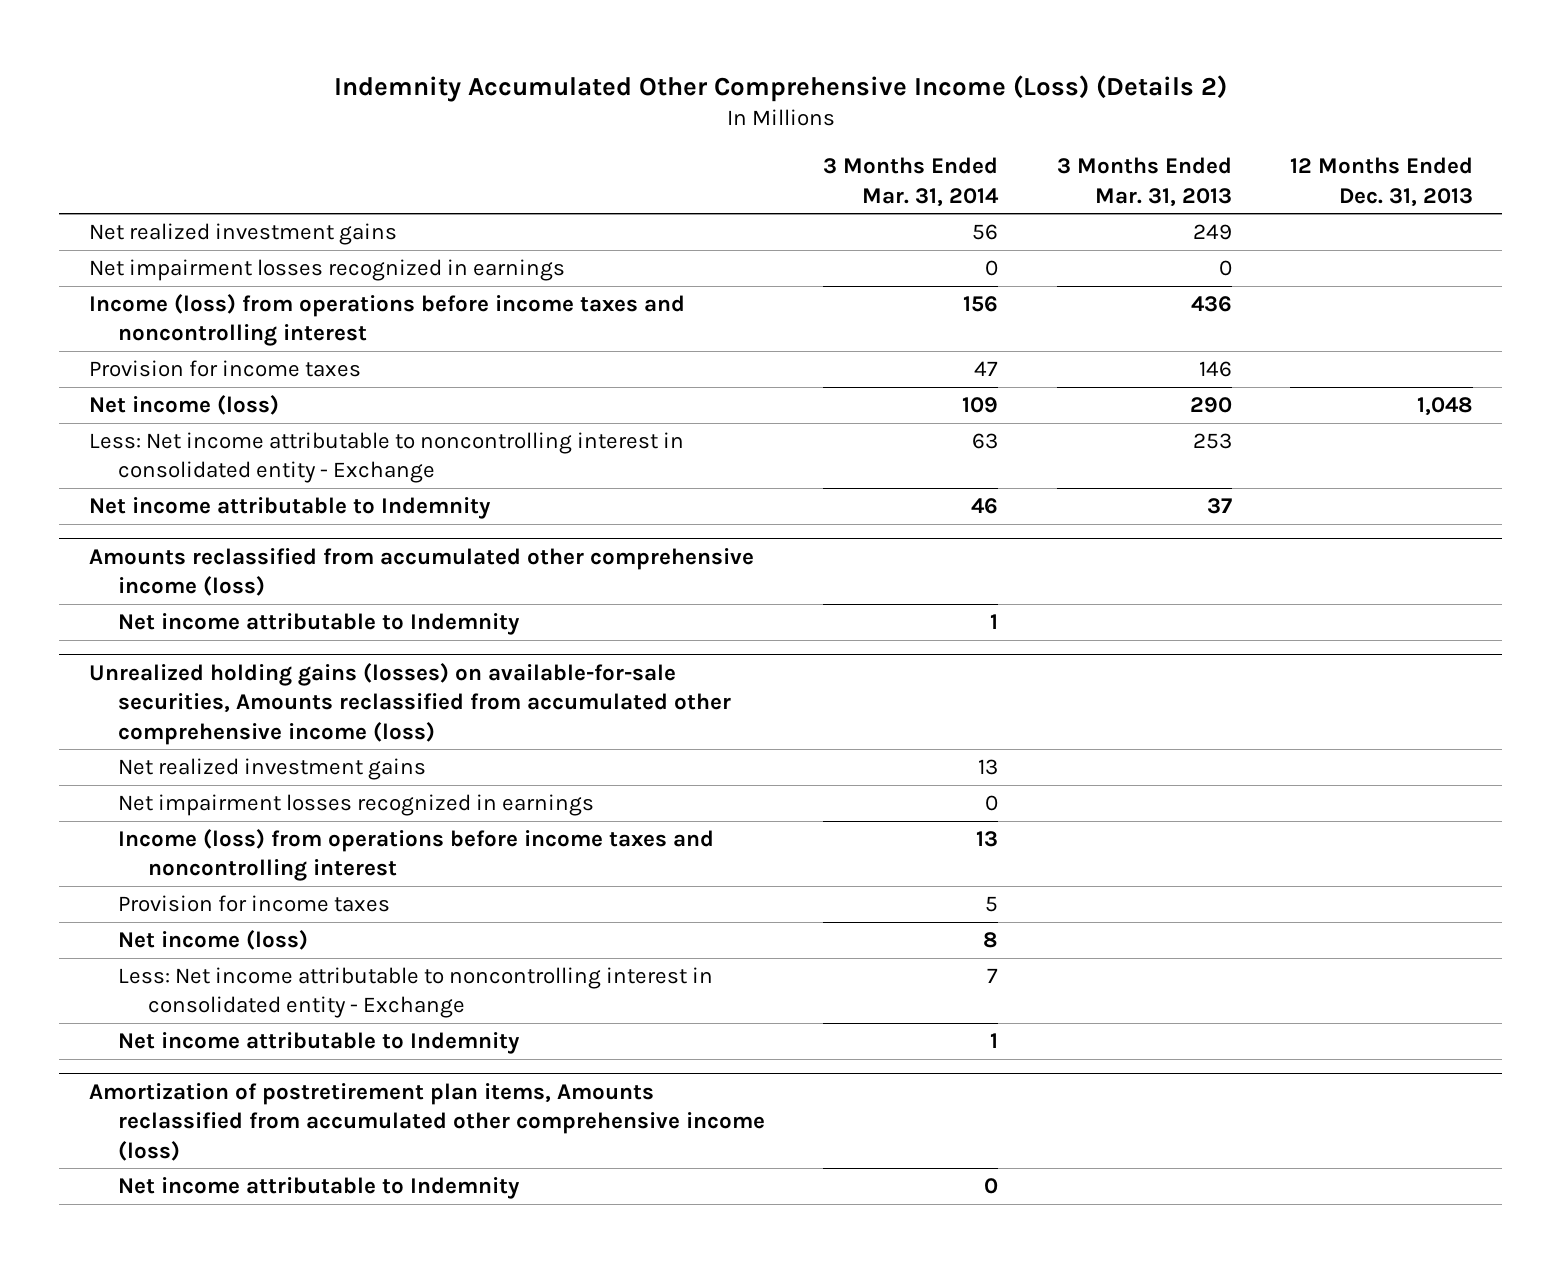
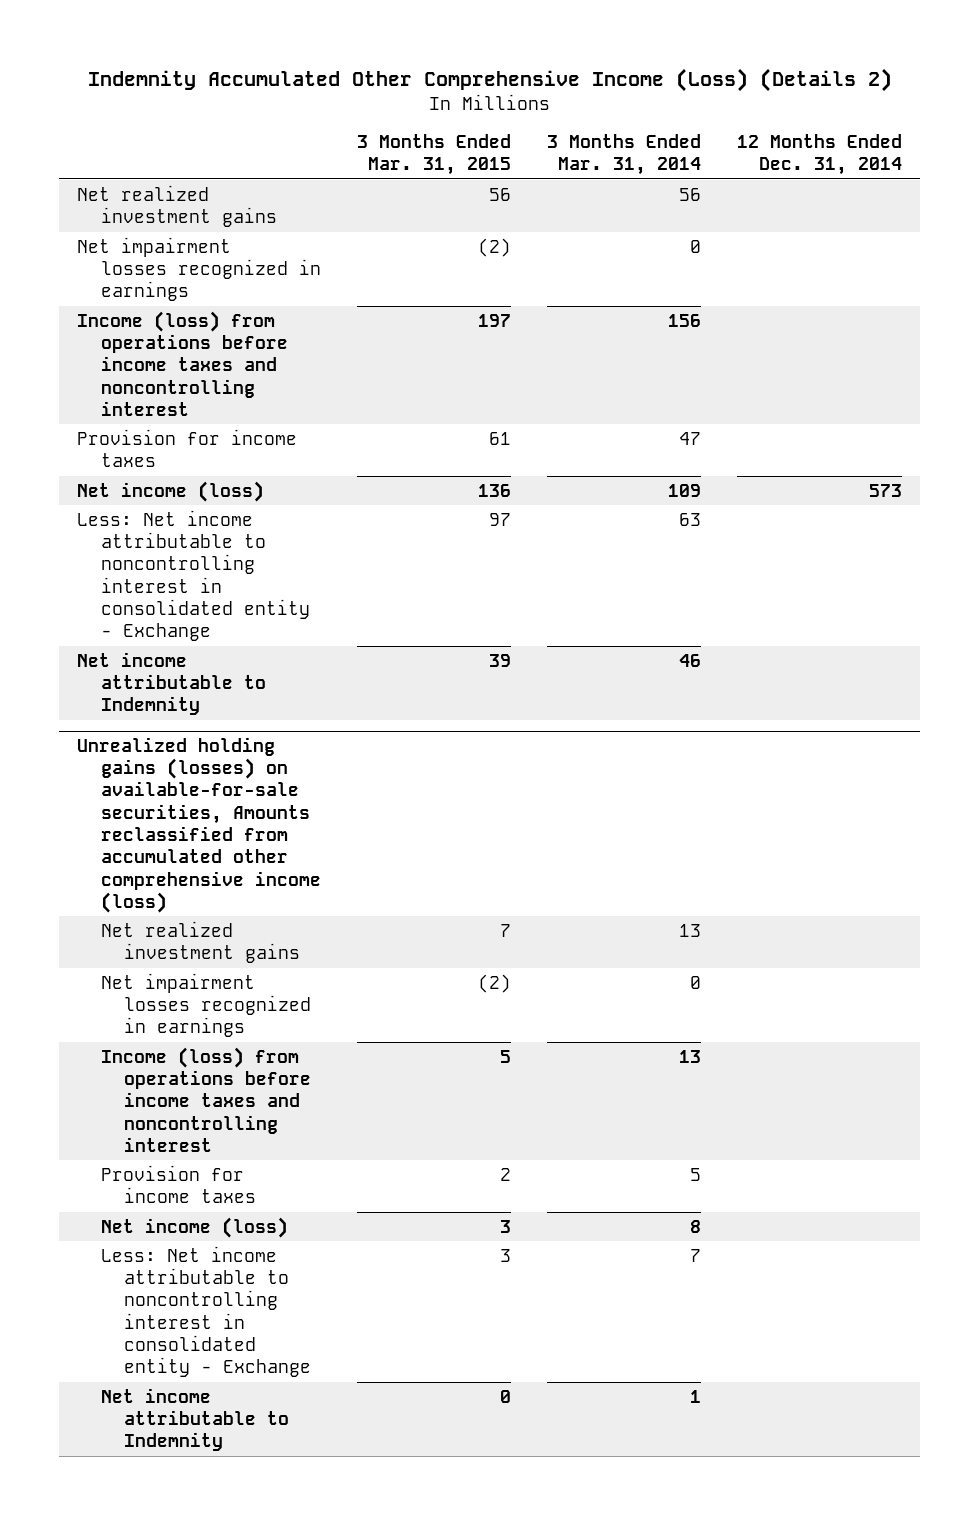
- | 3 Months Ended Mar. 31, 2014 | 3 Months Ended Mar. 31, 2013 | 12 Months Ended Dec. 31, 2013
+ | 3 Months Ended Mar. 31, 2015 | 3 Months Ended Mar. 31, 2014 | 12 Months Ended Dec. 31, 2014
- Amounts reclassified from accumulated other comprehensive income (loss)
- Net income attributable to Indemnity | 1 | |
- Amortization of postretirement plan items, Amounts reclassified from accumulated other comprehensive income (loss)
- Net income attributable to Indemnity | 0 | |

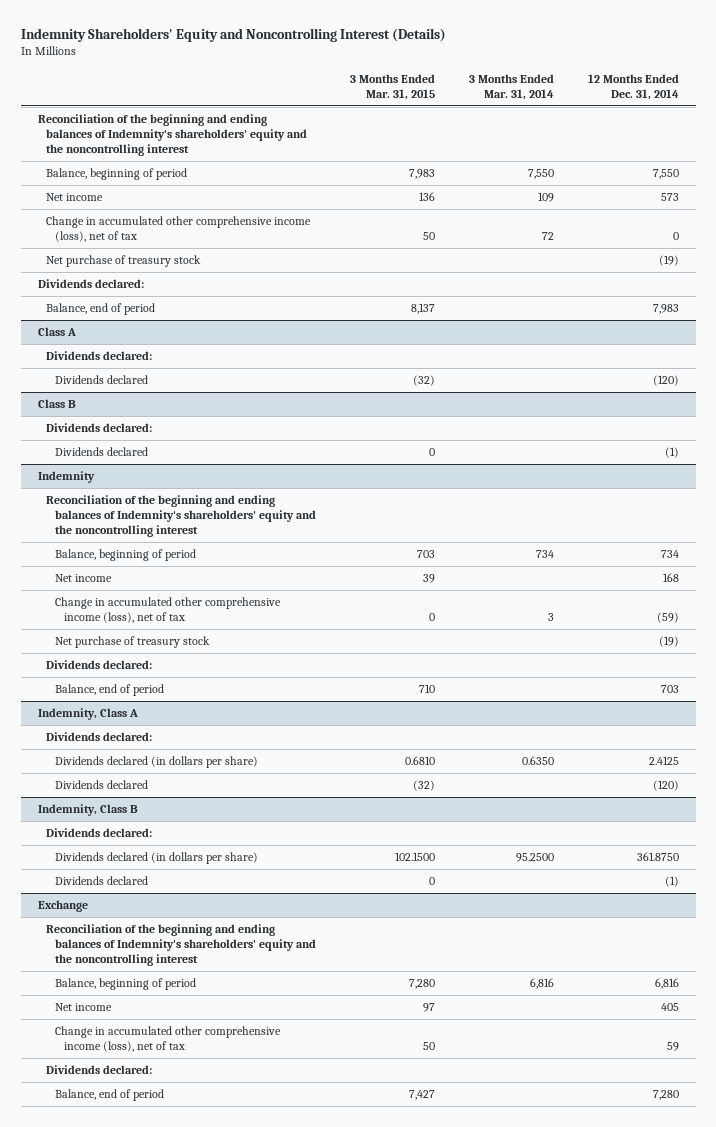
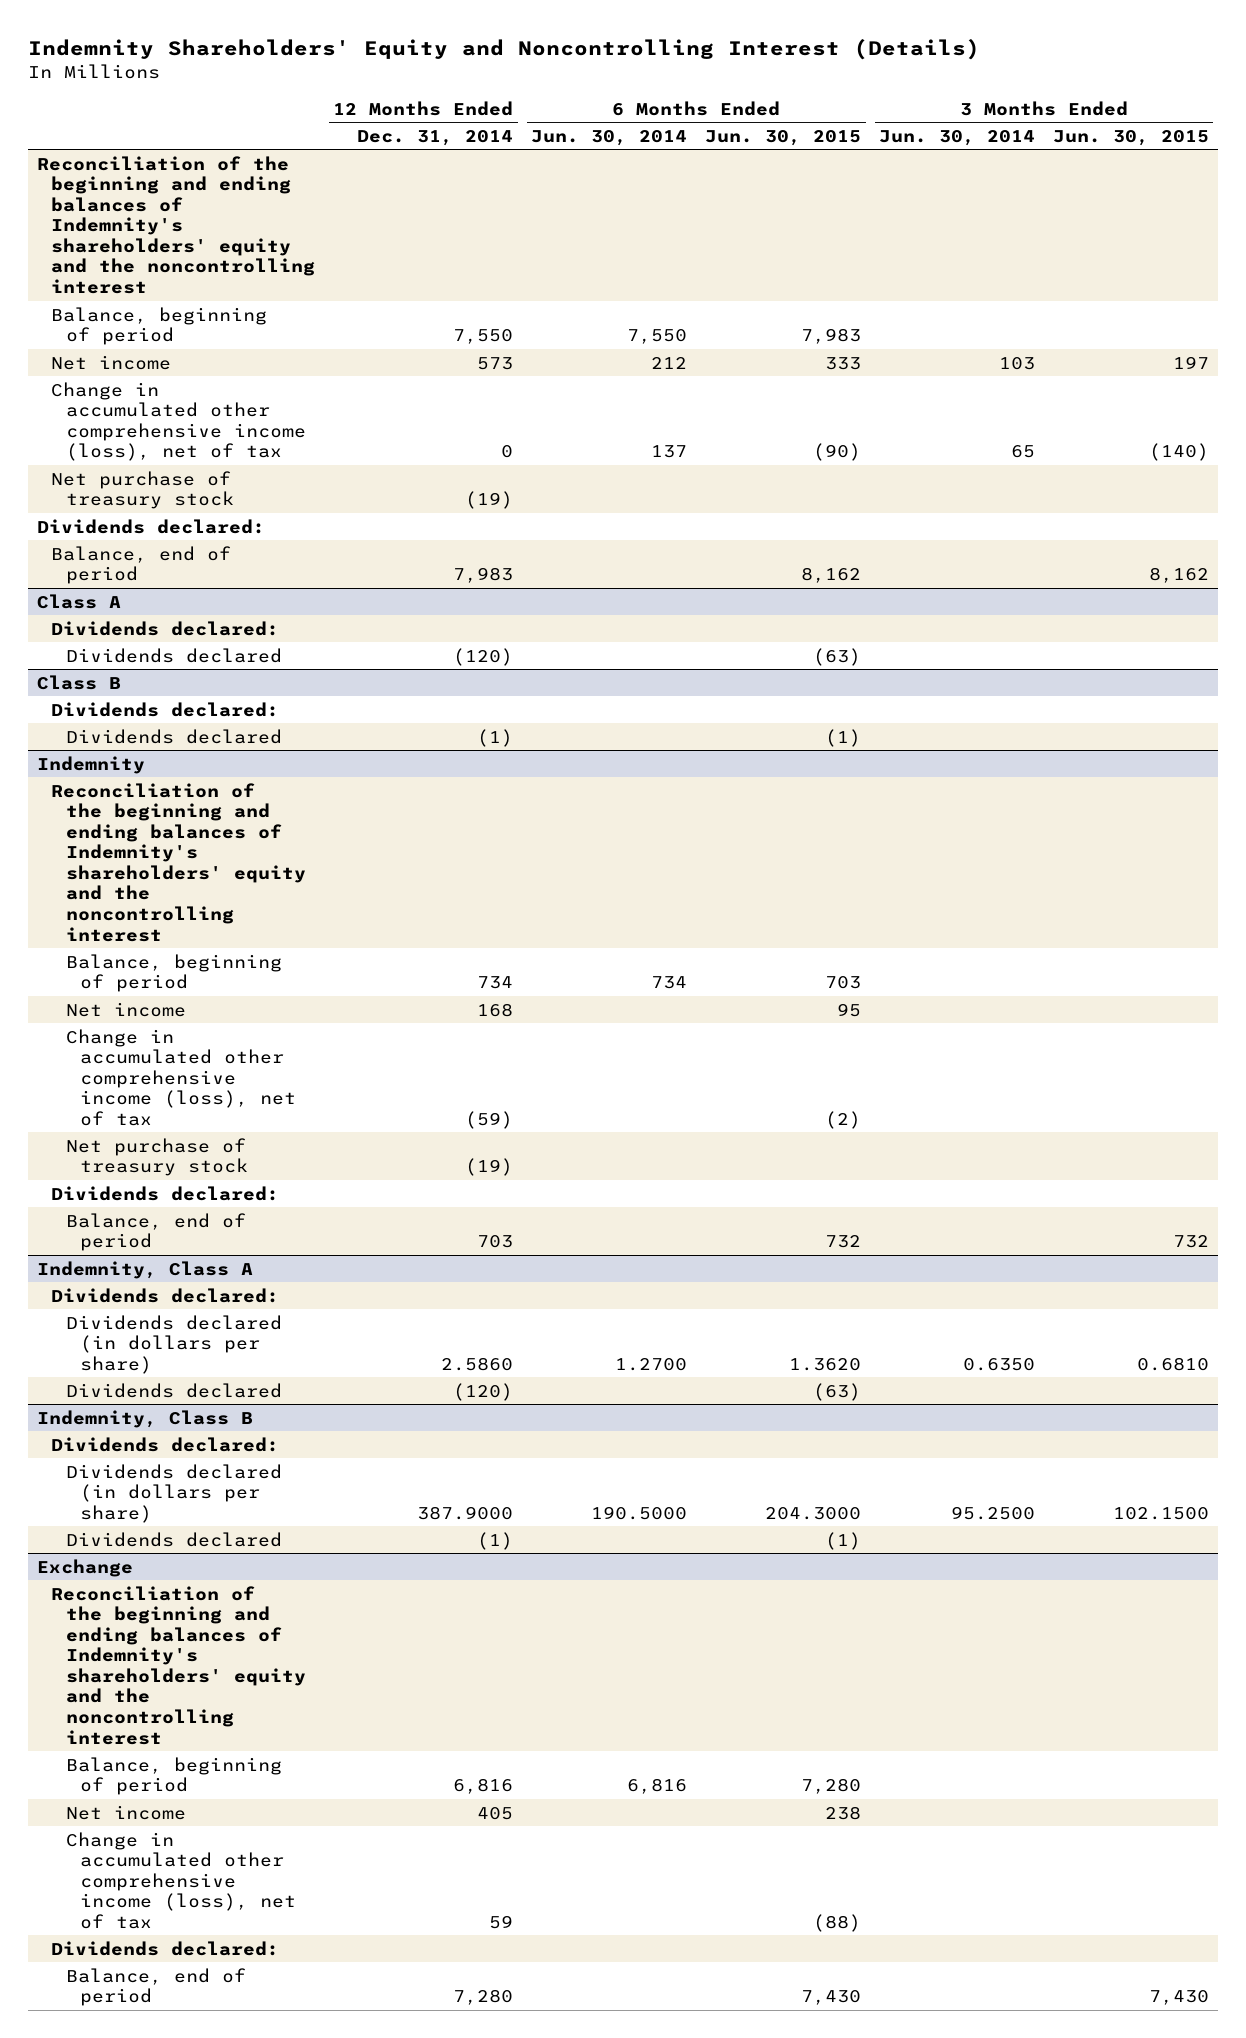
- | 3 Months Ended Mar. 31, 2015 | 3 Months Ended Mar. 31, 2014 | 12 Months Ended Dec. 31, 2014
+ | 12 Months Ended Dec. 31, 2014 | 6 Months Ended Jun. 30, 2014 | 6 Months Ended Jun. 30, 2015 | 3 Months Ended Jun. 30, 2014 | 3 Months Ended Jun. 30, 2015
@ Indemnity, Class A
- Dividends declared (in dollars per share) | 0.6810 | 0.6350 | 2.4125
+ Dividends declared (in dollars per share) | 2.5860 | 1.2700 | 1.3620 | 0.6350 | 0.6810
@ Indemnity, Class B
- Dividends declared (in dollars per share) | 102.1500 | 95.2500 | 361.8750
+ Dividends declared (in dollars per share) | 387.9000 | 190.5000 | 204.3000 | 95.2500 | 102.1500

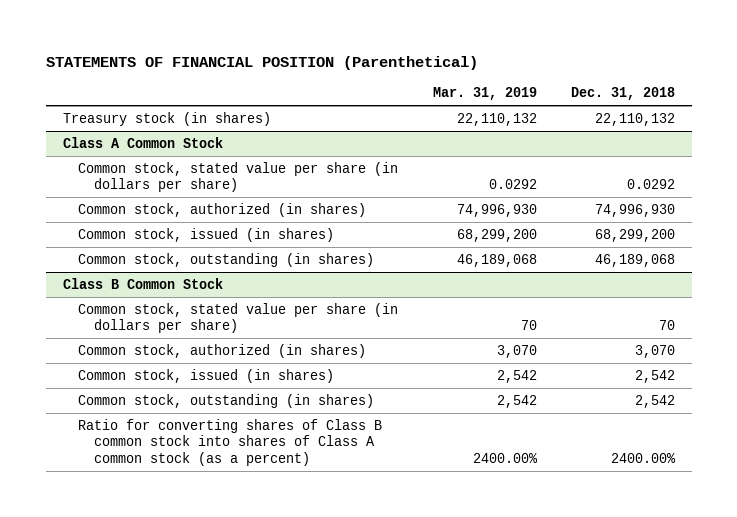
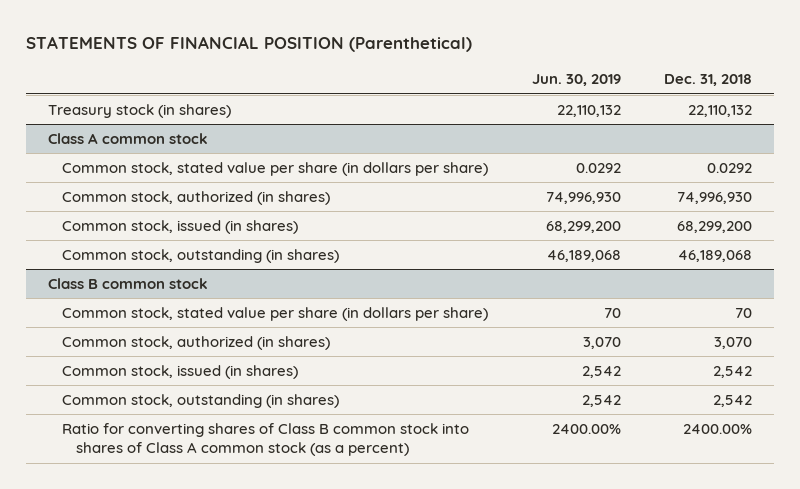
- | Mar. 31, 2019 | Dec. 31, 2018
+ | Jun. 30, 2019 | Dec. 31, 2018
- Class A Common Stock
+ Class A common stock
- Class B Common Stock
+ Class B common stock

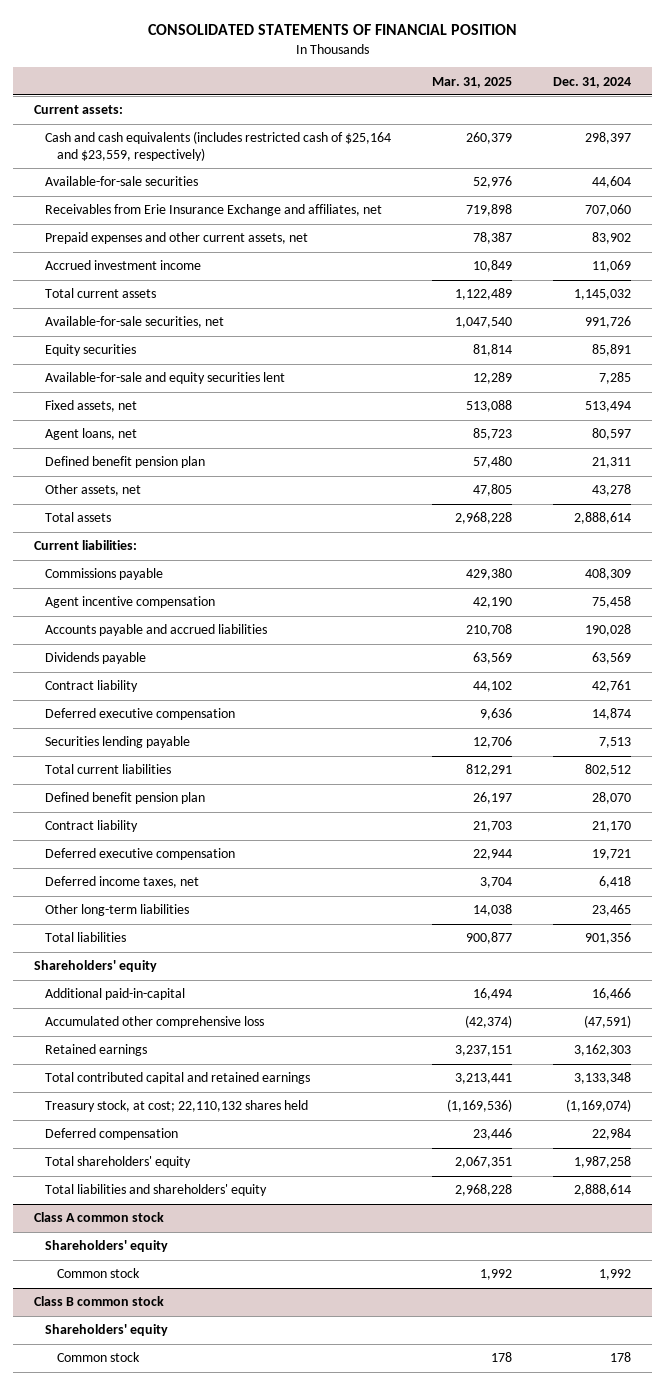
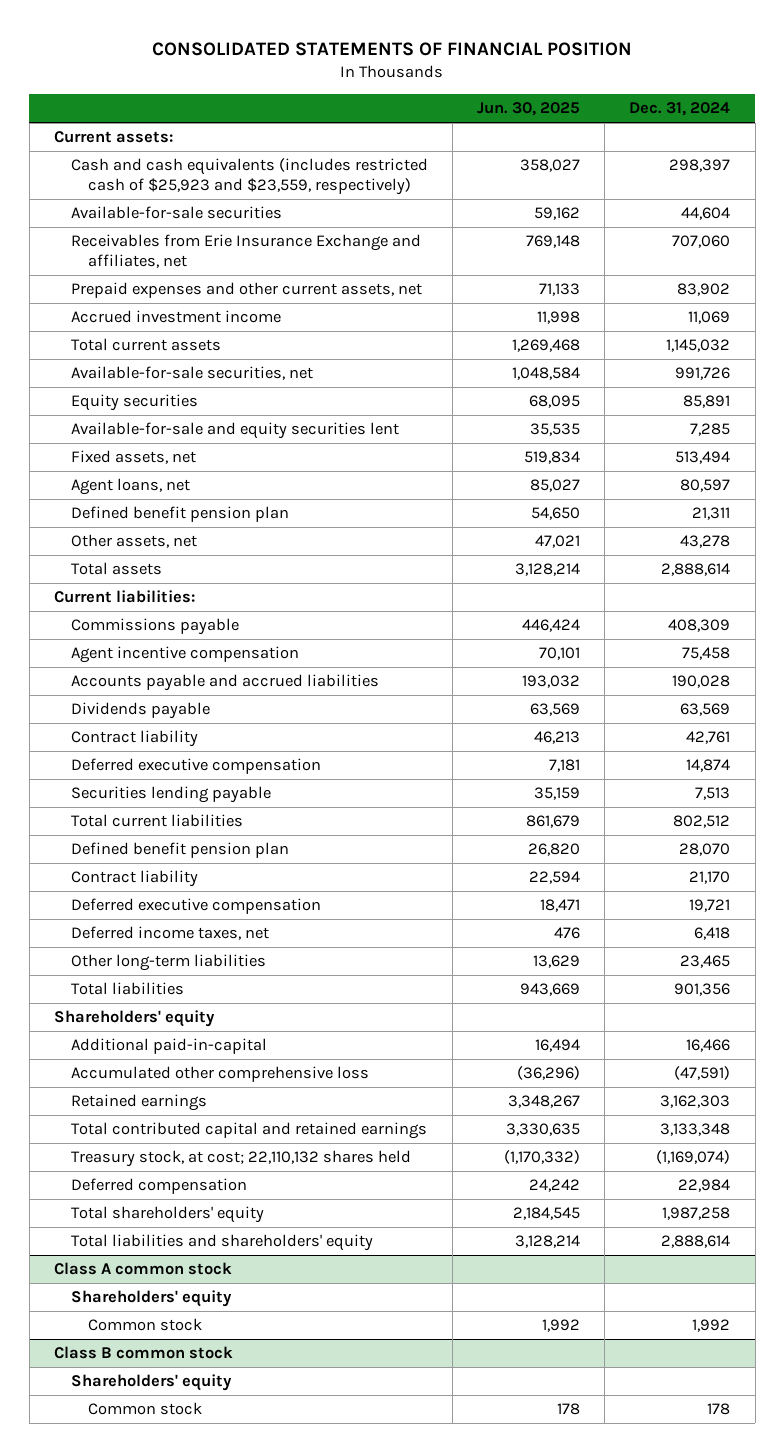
- | Mar. 31, 2025 | Dec. 31, 2024
+ | Jun. 30, 2025 | Dec. 31, 2024
- Cash and cash equivalents (includes restricted cash of $25,164 and $23,559, respectively) | 260,379 | 298,397
+ Cash and cash equivalents (includes restricted cash of $25,923 and $23,559, respectively) | 358,027 | 298,397

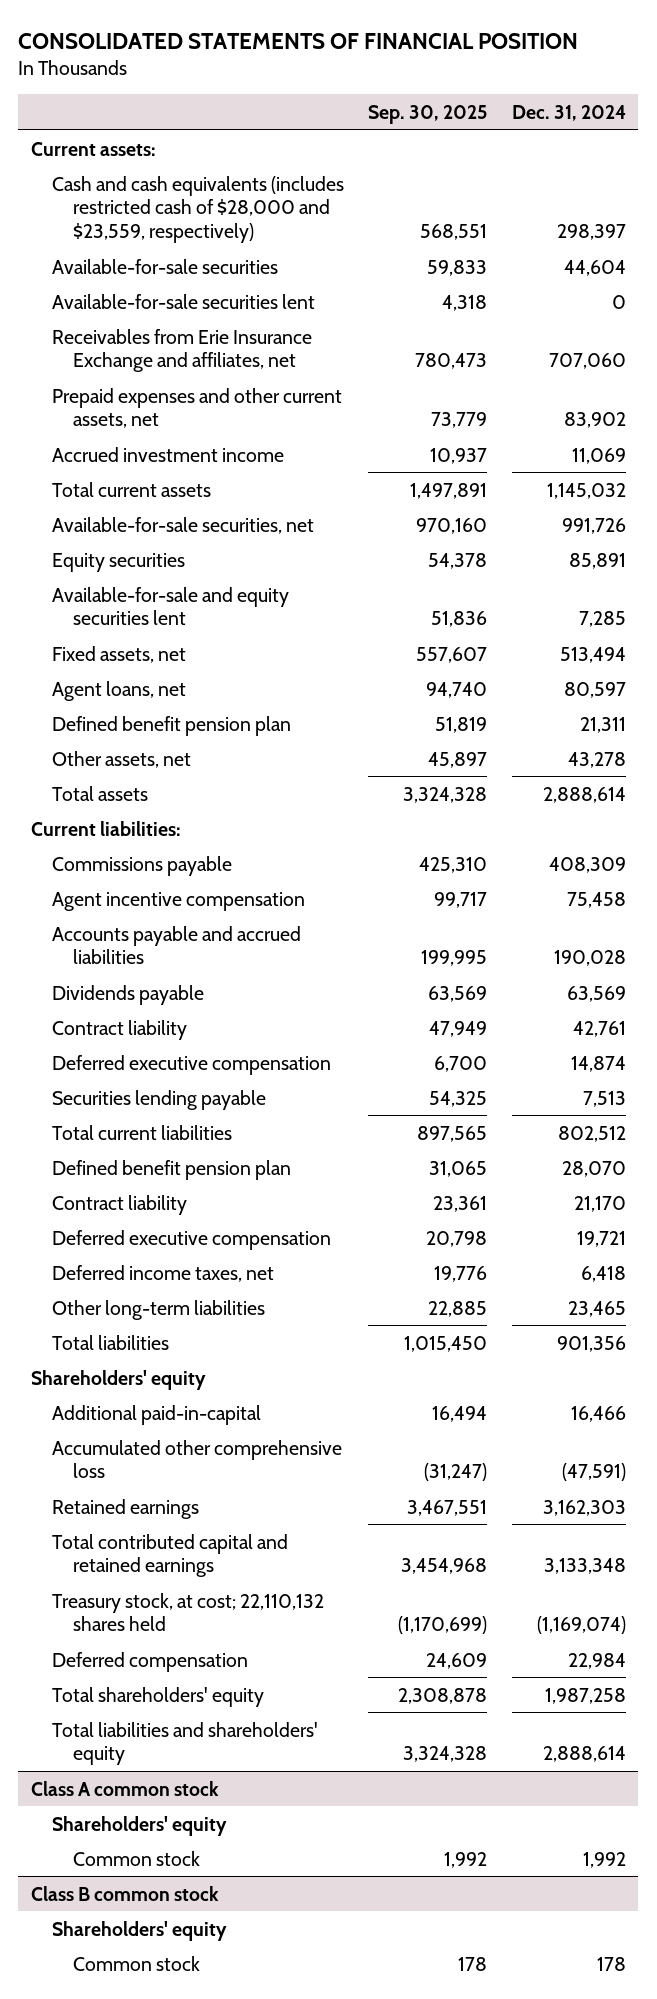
- | Jun. 30, 2025 | Dec. 31, 2024
+ | Sep. 30, 2025 | Dec. 31, 2024
- Cash and cash equivalents (includes restricted cash of $25,923 and $23,559, respectively) | 358,027 | 298,397
+ Cash and cash equivalents (includes restricted cash of $28,000 and $23,559, respectively) | 568,551 | 298,397
+ Available-for-sale securities lent | 4,318 | 0

